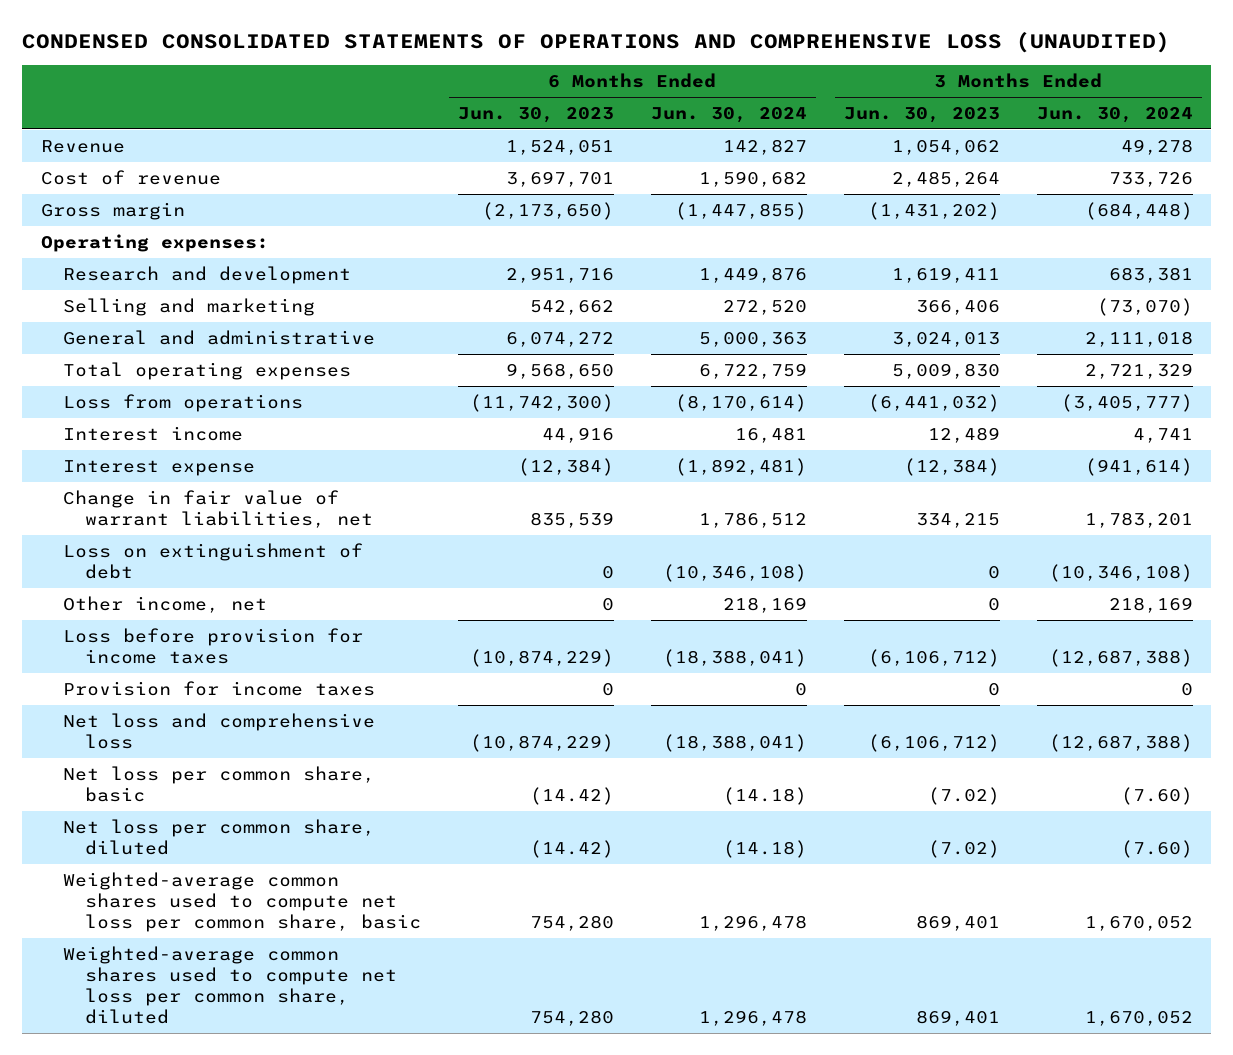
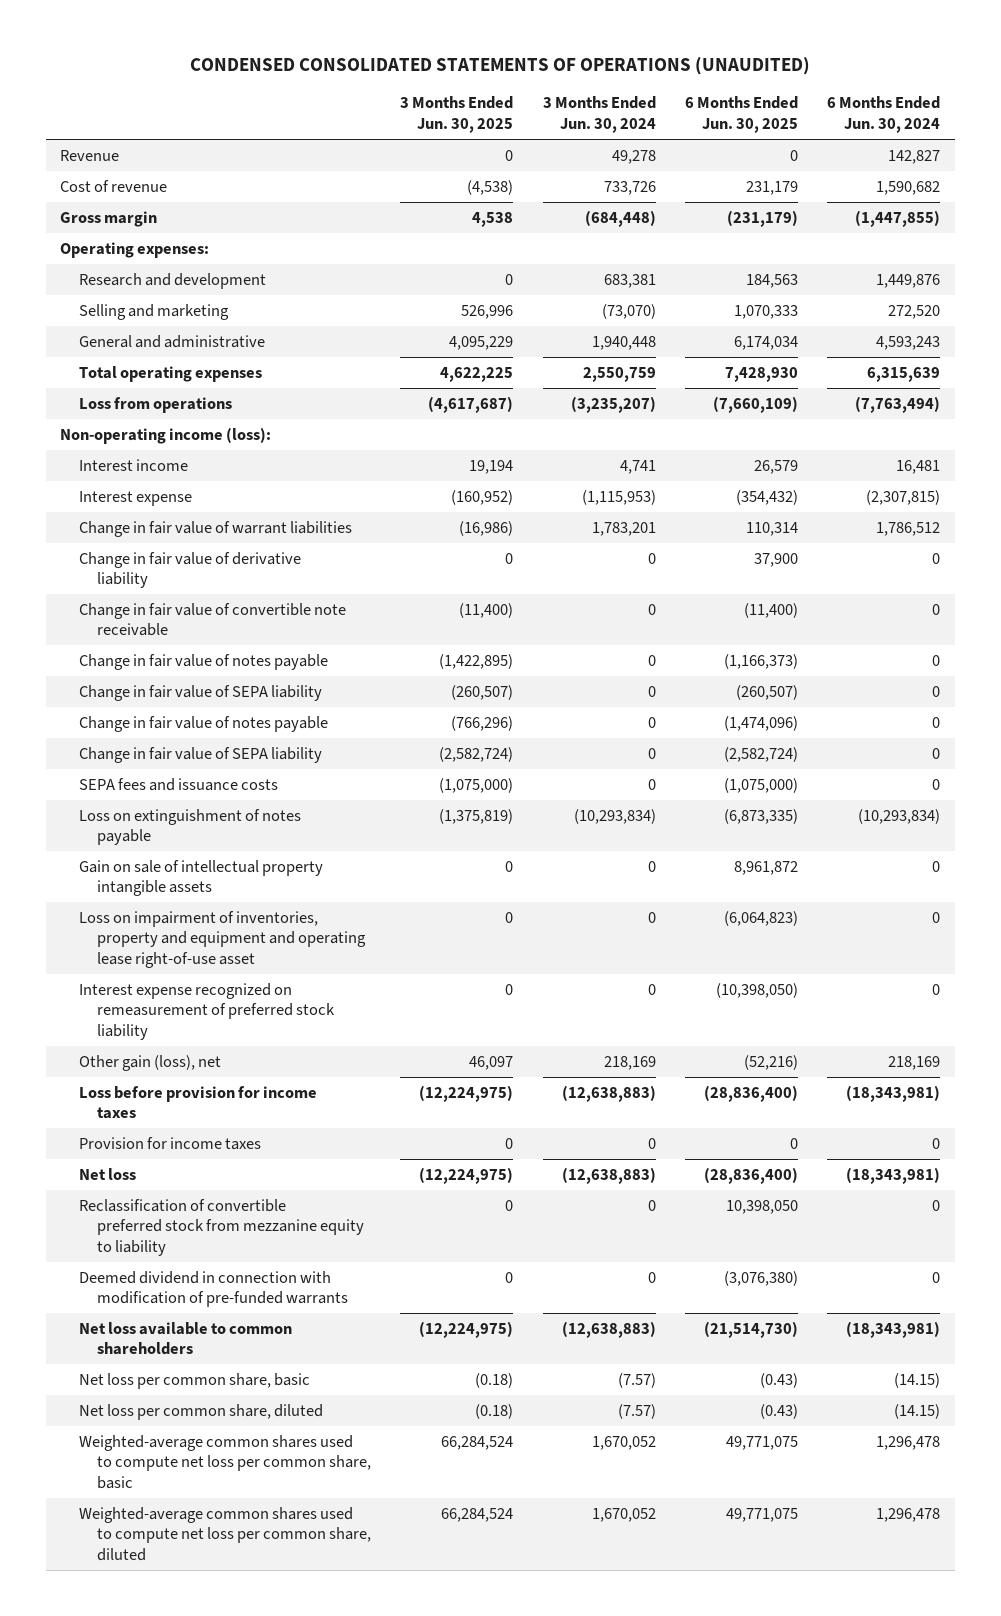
- CONDENSED CONSOLIDATED STATEMENTS OF OPERATIONS AND COMPREHENSIVE LOSS (UNAUDITED)
+ CONDENSED CONSOLIDATED STATEMENTS OF OPERATIONS (UNAUDITED)
- | 6 Months Ended Jun. 30, 2023 | 6 Months Ended Jun. 30, 2024 | 3 Months Ended Jun. 30, 2023 | 3 Months Ended Jun. 30, 2024
+ | 3 Months Ended Jun. 30, 2025 | 3 Months Ended Jun. 30, 2024 | 6 Months Ended Jun. 30, 2025 | 6 Months Ended Jun. 30, 2024
- General and administrative | 6,074,272 | 5,000,363 | 3,024,013 | 2,111,018
- Total operating expenses | 9,568,650 | 6,722,759 | 5,009,830 | 2,721,329
- Loss from operations | (11,742,300) | (8,170,614) | (6,441,032) | (3,405,777)
+ General and administrative | 4,095,229 | 1,940,448 | 6,174,034 | 4,593,243
+ Total operating expenses | 4,622,225 | 2,550,759 | 7,428,930 | 6,315,639
+ Loss from operations | (4,617,687) | (3,235,207) | (7,660,109) | (7,763,494)
+ Non-operating income (loss):
- Interest expense | (12,384) | (1,892,481) | (12,384) | (941,614)
- Change in fair value of warrant liabilities, net | 835,539 | 1,786,512 | 334,215 | 1,783,201
- Loss on extinguishment of debt | 0 | (10,346,108) | 0 | (10,346,108)
- Other income, net | 0 | 218,169 | 0 | 218,169
- Loss before provision for income taxes | (10,874,229) | (18,388,041) | (6,106,712) | (12,687,388)
+ Interest expense | (160,952) | (1,115,953) | (354,432) | (2,307,815)
+ Change in fair value of warrant liabilities | (16,986) | 1,783,201 | 110,314 | 1,786,512
+ Change in fair value of derivative liability | 0 | 0 | 37,900 | 0
+ Change in fair value of convertible note receivable | (11,400) | 0 | (11,400) | 0
+ Change in fair value of notes payable | (1,422,895) | 0 | (1,166,373) | 0
+ Change in fair value of SEPA liability | (260,507) | 0 | (260,507) | 0
+ Change in fair value of notes payable | (766,296) | 0 | (1,474,096) | 0
+ Change in fair value of SEPA liability | (2,582,724) | 0 | (2,582,724) | 0
+ SEPA fees and issuance costs | (1,075,000) | 0 | (1,075,000) | 0
+ Loss on extinguishment of notes payable | (1,375,819) | (10,293,834) | (6,873,335) | (10,293,834)
+ Gain on sale of intellectual property intangible assets | 0 | 0 | 8,961,872 | 0
+ Loss on impairment of inventories, property and equipment and operating lease right-of-use asset | 0 | 0 | (6,064,823) | 0
+ Interest expense recognized on remeasurement of preferred stock liability | 0 | 0 | (10,398,050) | 0
+ Other gain (loss), net | 46,097 | 218,169 | (52,216) | 218,169
+ Loss before provision for income taxes | (12,224,975) | (12,638,883) | (28,836,400) | (18,343,981)
- Net loss and comprehensive loss | (10,874,229) | (18,388,041) | (6,106,712) | (12,687,388)
- Net loss per common share, basic | (14.42) | (14.18) | (7.02) | (7.60)
- Net loss per common share, diluted | (14.42) | (14.18) | (7.02) | (7.60)
+ Net loss | (12,224,975) | (12,638,883) | (28,836,400) | (18,343,981)
+ Reclassification of convertible preferred stock from mezzanine equity to liability | 0 | 0 | 10,398,050 | 0
+ Deemed dividend in connection with modification of pre-funded warrants | 0 | 0 | (3,076,380) | 0
+ Net loss available to common shareholders | (12,224,975) | (12,638,883) | (21,514,730) | (18,343,981)
+ Net loss per common share, basic | (0.18) | (7.57) | (0.43) | (14.15)
+ Net loss per common share, diluted | (0.18) | (7.57) | (0.43) | (14.15)

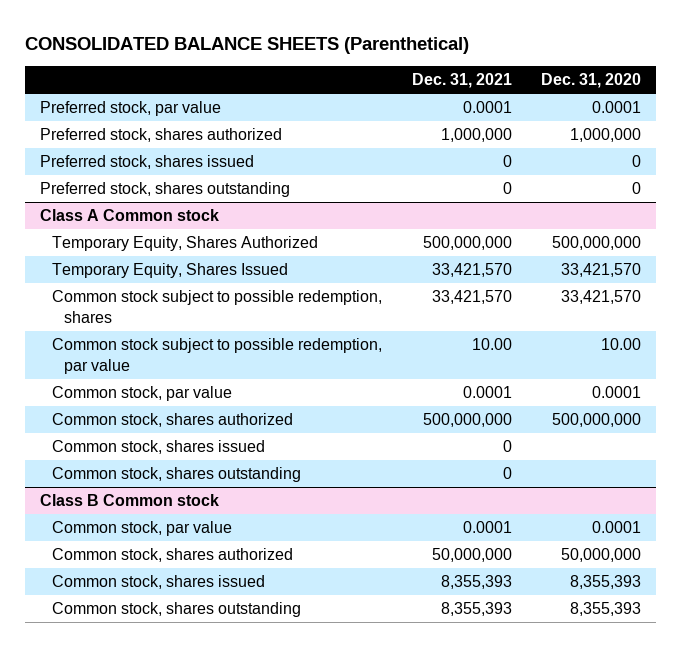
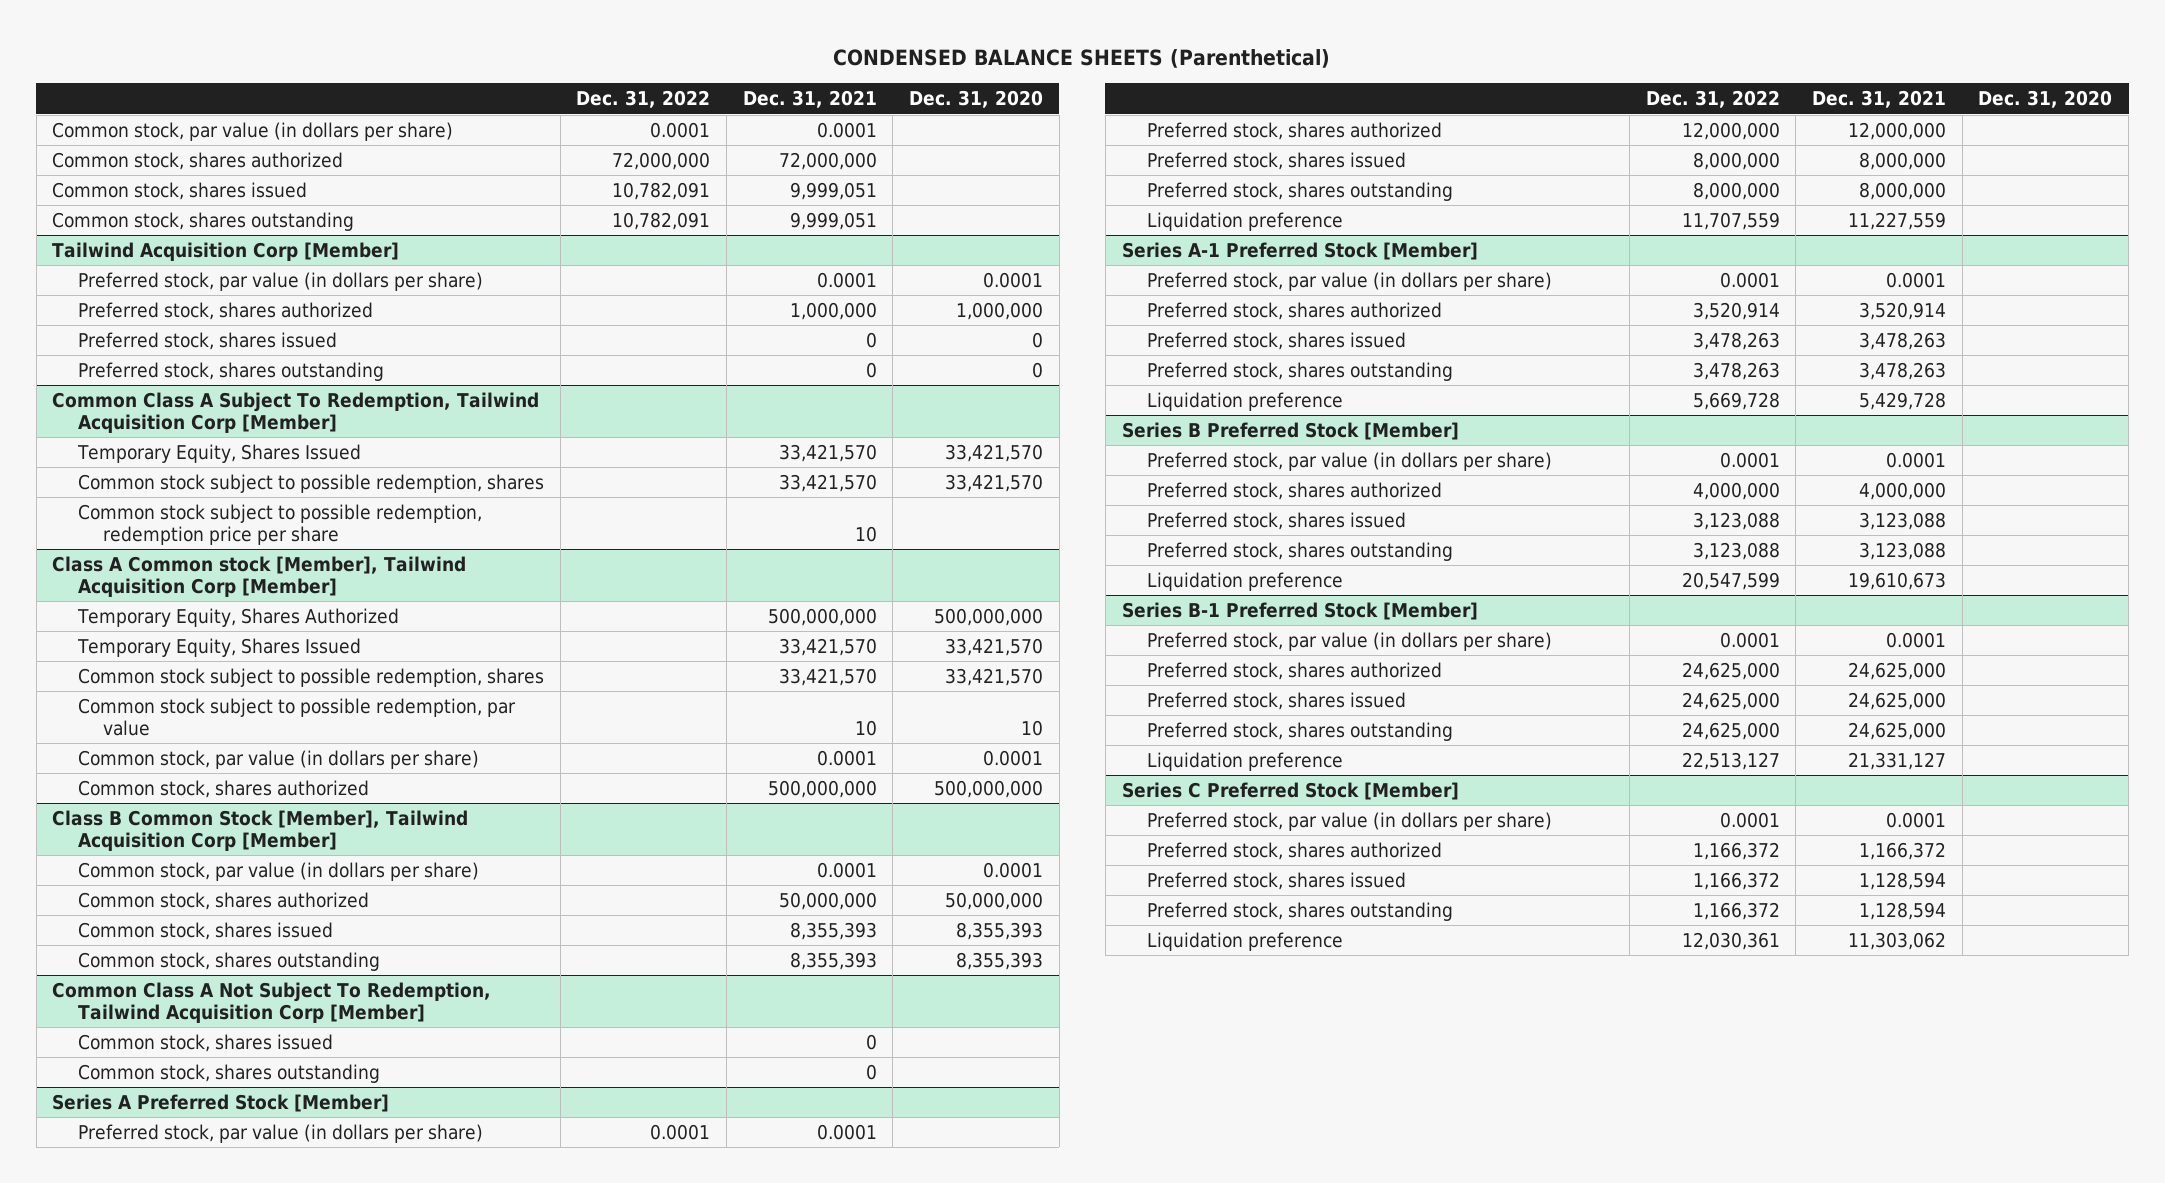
- CONSOLIDATED BALANCE SHEETS (Parenthetical)
+ CONDENSED BALANCE SHEETS (Parenthetical)
- | Dec. 31, 2021 | Dec. 31, 2020
+ | Dec. 31, 2022 | Dec. 31, 2021 | Dec. 31, 2020
- Preferred stock, par value | 0.0001 | 0.0001
+ Common stock, par value (in dollars per share) | 0.0001 | 0.0001 |
+ Common stock, shares authorized | 72,000,000 | 72,000,000 |
+ Common stock, shares issued | 10,782,091 | 9,999,051 |
+ Common stock, shares outstanding | 10,782,091 | 9,999,051 |
+ Tailwind Acquisition Corp [Member]
+ Preferred stock, par value (in dollars per share) | | 0.0001 | 0.0001
- Class A Common stock
+ Common Class A Subject To Redemption, Tailwind Acquisition Corp [Member]
+ Temporary Equity, Shares Issued | | 33,421,570 | 33,421,570
+ Common stock subject to possible redemption, shares | | 33,421,570 | 33,421,570
+ Common stock subject to possible redemption, redemption price per share | | 10 |
+ Class A Common stock [Member], Tailwind Acquisition Corp [Member]
- Common stock subject to possible redemption, par value | 10.00 | 10.00
- Common stock, par value | 0.0001 | 0.0001
+ Common stock subject to possible redemption, par value | | 10 | 10
+ Common stock, par value (in dollars per share) | | 0.0001 | 0.0001
- Common stock, shares issued | 0 |
- Common stock, shares outstanding | 0 |
- Class B Common stock
- Common stock, par value | 0.0001 | 0.0001
+ Class B Common Stock [Member], Tailwind Acquisition Corp [Member]
+ Common stock, par value (in dollars per share) | | 0.0001 | 0.0001
+ Common Class A Not Subject To Redemption, Tailwind Acquisition Corp [Member]
+ Common stock, shares issued | | 0 |
+ Common stock, shares outstanding | | 0 |
+ Series A Preferred Stock [Member]
+ Preferred stock, par value (in dollars per share) | 0.0001 | 0.0001 |
+ Preferred stock, shares authorized | 12,000,000 | 12,000,000 |
+ Preferred stock, shares issued | 8,000,000 | 8,000,000 |
+ Preferred stock, shares outstanding | 8,000,000 | 8,000,000 |
+ Liquidation preference | 11,707,559 | 11,227,559 |
+ Series A-1 Preferred Stock [Member]
+ Preferred stock, par value (in dollars per share) | 0.0001 | 0.0001 |
+ Preferred stock, shares authorized | 3,520,914 | 3,520,914 |
+ Preferred stock, shares issued | 3,478,263 | 3,478,263 |
+ Preferred stock, shares outstanding | 3,478,263 | 3,478,263 |
+ Liquidation preference | 5,669,728 | 5,429,728 |
+ Series B Preferred Stock [Member]
+ Preferred stock, par value (in dollars per share) | 0.0001 | 0.0001 |
+ Preferred stock, shares authorized | 4,000,000 | 4,000,000 |
+ Preferred stock, shares issued | 3,123,088 | 3,123,088 |
+ Preferred stock, shares outstanding | 3,123,088 | 3,123,088 |
+ Liquidation preference | 20,547,599 | 19,610,673 |
+ Series B-1 Preferred Stock [Member]
+ Preferred stock, par value (in dollars per share) | 0.0001 | 0.0001 |
+ Preferred stock, shares authorized | 24,625,000 | 24,625,000 |
+ Preferred stock, shares issued | 24,625,000 | 24,625,000 |
+ Preferred stock, shares outstanding | 24,625,000 | 24,625,000 |
+ Liquidation preference | 22,513,127 | 21,331,127 |
+ Series C Preferred Stock [Member]
+ Preferred stock, par value (in dollars per share) | 0.0001 | 0.0001 |
+ Preferred stock, shares authorized | 1,166,372 | 1,166,372 |
+ Preferred stock, shares issued | 1,166,372 | 1,128,594 |
+ Preferred stock, shares outstanding | 1,166,372 | 1,128,594 |
+ Liquidation preference | 12,030,361 | 11,303,062 |

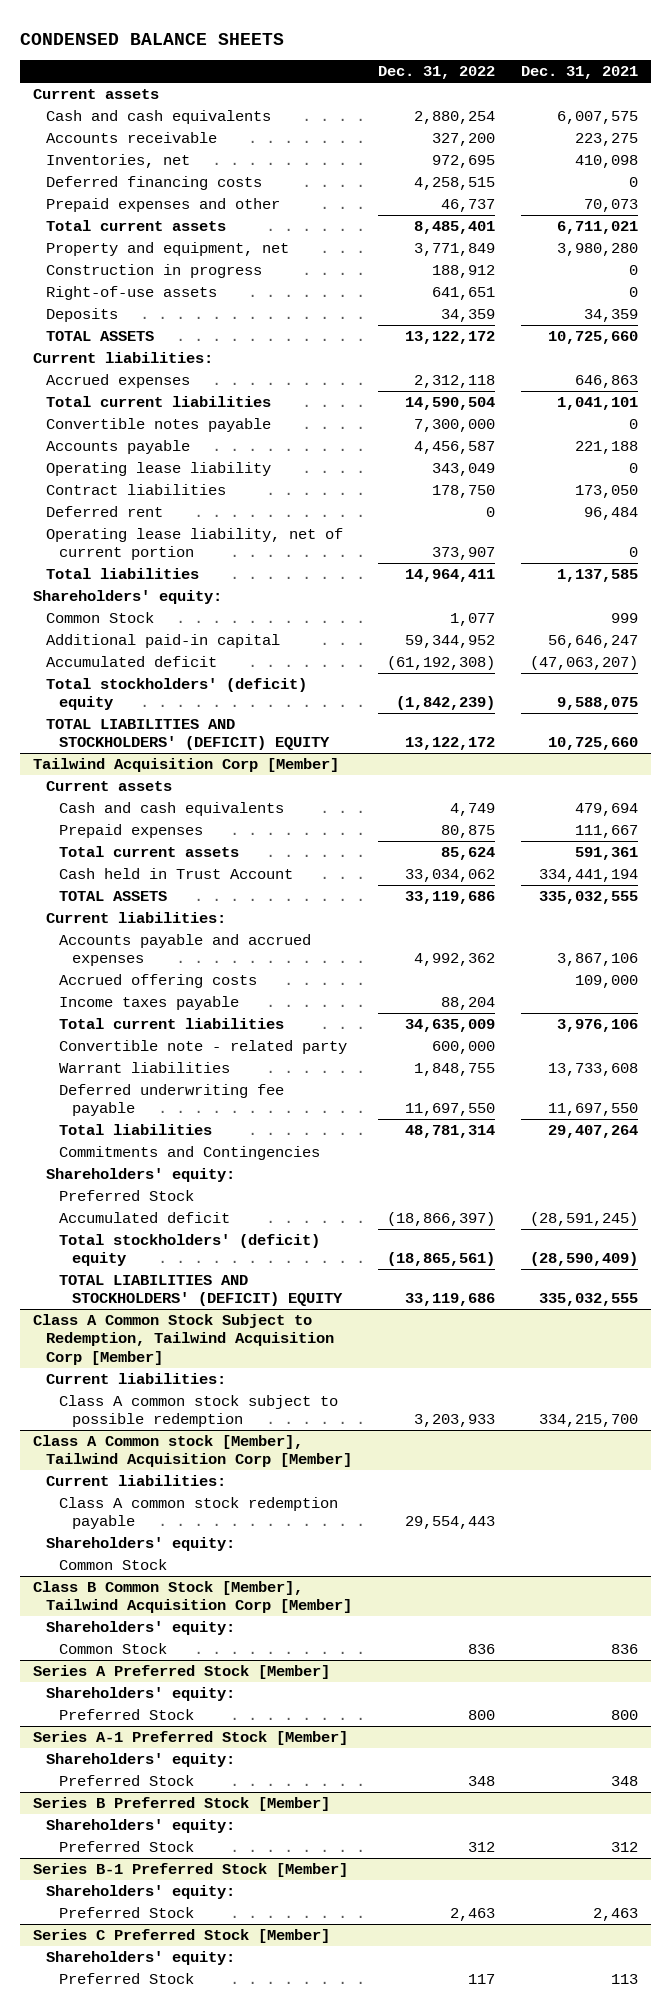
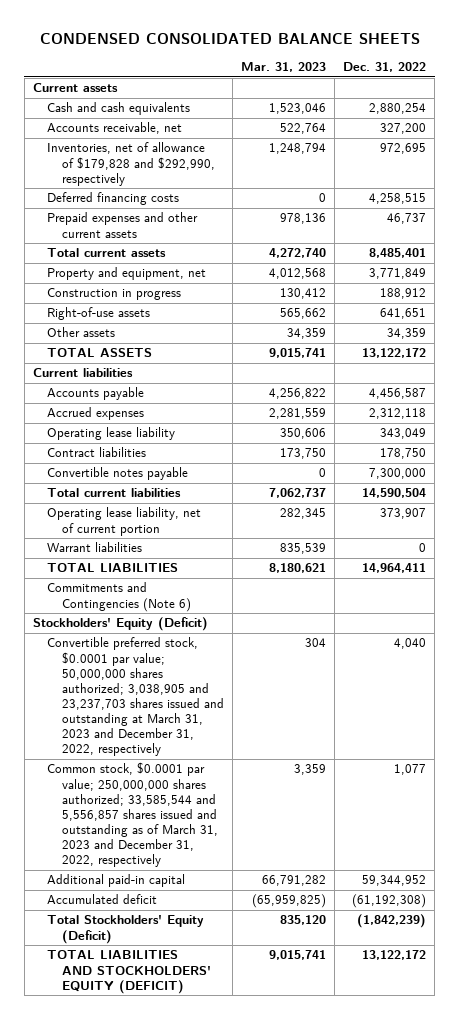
- CONDENSED BALANCE SHEETS
+ CONDENSED CONSOLIDATED BALANCE SHEETS
- | Dec. 31, 2022 | Dec. 31, 2021
+ | Mar. 31, 2023 | Dec. 31, 2022
- Accounts receivable | 327,200 | 223,275
- Inventories, net | 972,695 | 410,098
+ Accounts receivable, net | 522,764 | 327,200
+ Inventories, net of allowance of $179,828 and $292,990, respectively | 1,248,794 | 972,695
- Prepaid expenses and other | 46,737 | 70,073
+ Prepaid expenses and other current assets | 978,136 | 46,737
- Deposits | 34,359 | 34,359
+ Other assets | 34,359 | 34,359
- Current liabilities:
+ Current liabilities
moved down: Accrued expenses | 2,281,559 | 2,312,118
- Deferred rent | 0 | 96,484
moved down: Convertible notes payable | 0 | 7,300,000
moved down: Total current liabilities | 7,062,737 | 14,590,504
- Total liabilities | 14,964,411 | 1,137,585
- Shareholders' equity:
- Common Stock | 1,077 | 999
+ Warrant liabilities | 835,539 | 0
+ TOTAL LIABILITIES | 8,180,621 | 14,964,411
+ Commitments and Contingencies (Note 6)
+ Stockholders' Equity (Deficit)
+ Convertible preferred stock, $0.0001 par value; 50,000,000 shares authorized; 3,038,905 and 23,237,703 shares issued and outstanding at March 31, 2023 and December 31, 2022, respectively | 304 | 4,040
+ Common stock, $0.0001 par value; 250,000,000 shares authorized; 33,585,544 and 5,556,857 shares issued and outstanding as of March 31, 2023 and December 31, 2022, respectively | 3,359 | 1,077
- Total stockholders' (deficit) equity | (1,842,239) | 9,588,075
- TOTAL LIABILITIES AND STOCKHOLDERS' (DEFICIT) EQUITY | 13,122,172 | 10,725,660
- Tailwind Acquisition Corp [Member]
- Current assets
- Cash and cash equivalents | 4,749 | 479,694
- Prepaid expenses | 80,875 | 111,667
- Total current assets | 85,624 | 591,361
- Cash held in Trust Account | 33,034,062 | 334,441,194
- TOTAL ASSETS | 33,119,686 | 335,032,555
- Current liabilities:
- Accounts payable and accrued expenses | 4,992,362 | 3,867,106
- Accrued offering costs | | 109,000
- Income taxes payable | 88,204 |
- Total current liabilities | 34,635,009 | 3,976,106
- Convertible note - related party | 600,000 |
- Warrant liabilities | 1,848,755 | 13,733,608
- Deferred underwriting fee payable | 11,697,550 | 11,697,550
- Total liabilities | 48,781,314 | 29,407,264
- Commitments and Contingencies
- Shareholders' equity:
- Preferred Stock
- Accumulated deficit | (18,866,397) | (28,591,245)
- Total stockholders' (deficit) equity | (18,865,561) | (28,590,409)
- TOTAL LIABILITIES AND STOCKHOLDERS' (DEFICIT) EQUITY | 33,119,686 | 335,032,555
- Class A Common Stock Subject to Redemption, Tailwind Acquisition Corp [Member]
- Current liabilities:
- Class A common stock subject to possible redemption | 3,203,933 | 334,215,700
- Class A Common stock [Member], Tailwind Acquisition Corp [Member]
- Current liabilities:
- Class A common stock redemption payable | 29,554,443 |
- Shareholders' equity:
- Common Stock
- Class B Common Stock [Member], Tailwind Acquisition Corp [Member]
- Shareholders' equity:
- Common Stock | 836 | 836
- Series A Preferred Stock [Member]
- Shareholders' equity:
- Preferred Stock | 800 | 800
- Series A-1 Preferred Stock [Member]
- Shareholders' equity:
- Preferred Stock | 348 | 348
- Series B Preferred Stock [Member]
- Shareholders' equity:
- Preferred Stock | 312 | 312
- Series B-1 Preferred Stock [Member]
- Shareholders' equity:
- Preferred Stock | 2,463 | 2,463
- Series C Preferred Stock [Member]
- Shareholders' equity:
- Preferred Stock | 117 | 113
+ Total Stockholders' Equity (Deficit) | 835,120 | (1,842,239)
+ TOTAL LIABILITIES AND STOCKHOLDERS' EQUITY (DEFICIT) | 9,015,741 | 13,122,172

